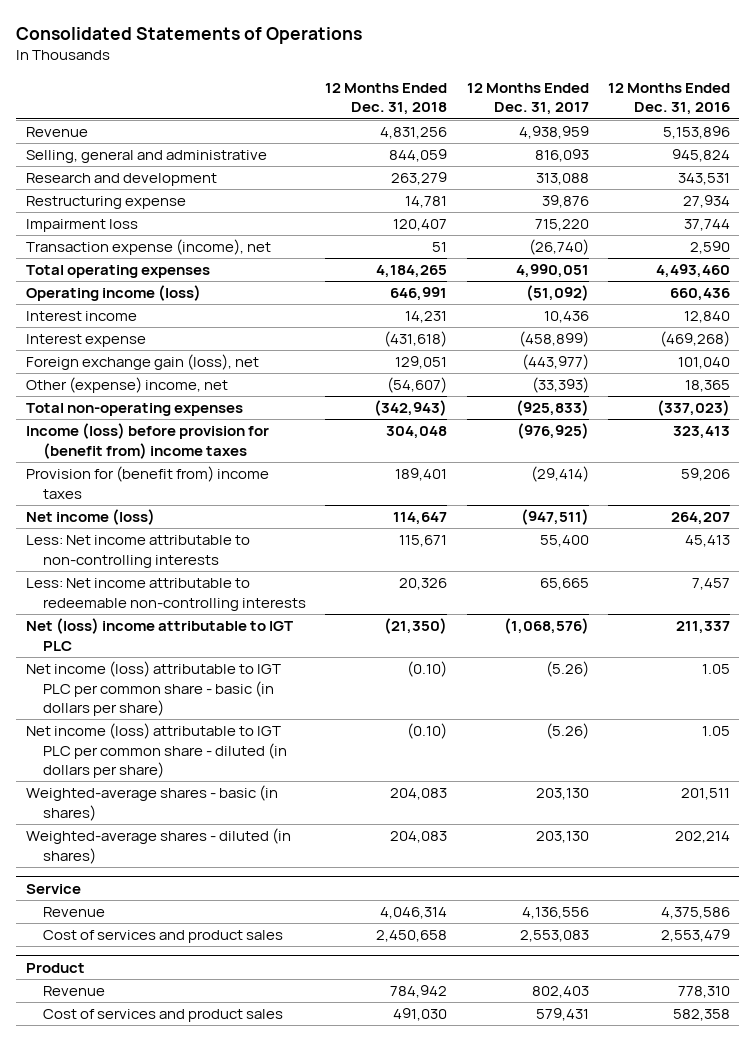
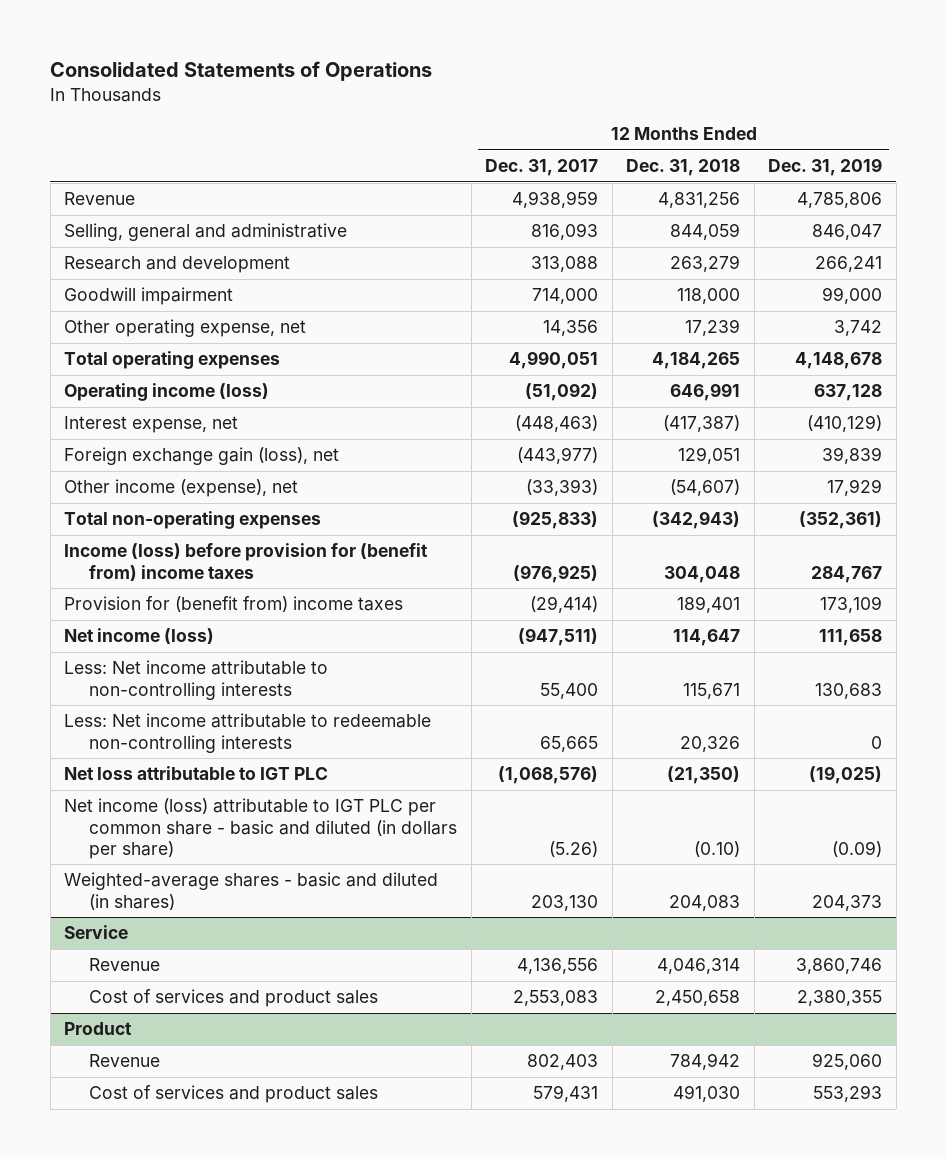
- | 12 Months Ended Dec. 31, 2018 | 12 Months Ended Dec. 31, 2017 | 12 Months Ended Dec. 31, 2016
+ | 12 Months Ended Dec. 31, 2017 | 12 Months Ended Dec. 31, 2018 | 12 Months Ended Dec. 31, 2019
- Restructuring expense | 14,781 | 39,876 | 27,934
- Impairment loss | 120,407 | 715,220 | 37,744
- Transaction expense (income), net | 51 | (26,740) | 2,590
+ Goodwill impairment | 714,000 | 118,000 | 99,000
+ Other operating expense, net | 14,356 | 17,239 | 3,742
- Interest income | 14,231 | 10,436 | 12,840
- Interest expense | (431,618) | (458,899) | (469,268)
+ Interest expense, net | (448,463) | (417,387) | (410,129)
- Other (expense) income, net | (54,607) | (33,393) | 18,365
+ Other income (expense), net | (33,393) | (54,607) | 17,929
- Net (loss) income attributable to IGT PLC | (21,350) | (1,068,576) | 211,337
- Net income (loss) attributable to IGT PLC per common share - basic (in dollars per share) | (0.10) | (5.26) | 1.05
- Net income (loss) attributable to IGT PLC per common share - diluted (in dollars per share) | (0.10) | (5.26) | 1.05
- Weighted-average shares - basic (in shares) | 204,083 | 203,130 | 201,511
- Weighted-average shares - diluted (in shares) | 204,083 | 203,130 | 202,214
+ Net loss attributable to IGT PLC | (1,068,576) | (21,350) | (19,025)
+ Net income (loss) attributable to IGT PLC per common share - basic and diluted (in dollars per share) | (5.26) | (0.10) | (0.09)
+ Weighted-average shares - basic and diluted (in shares) | 203,130 | 204,083 | 204,373

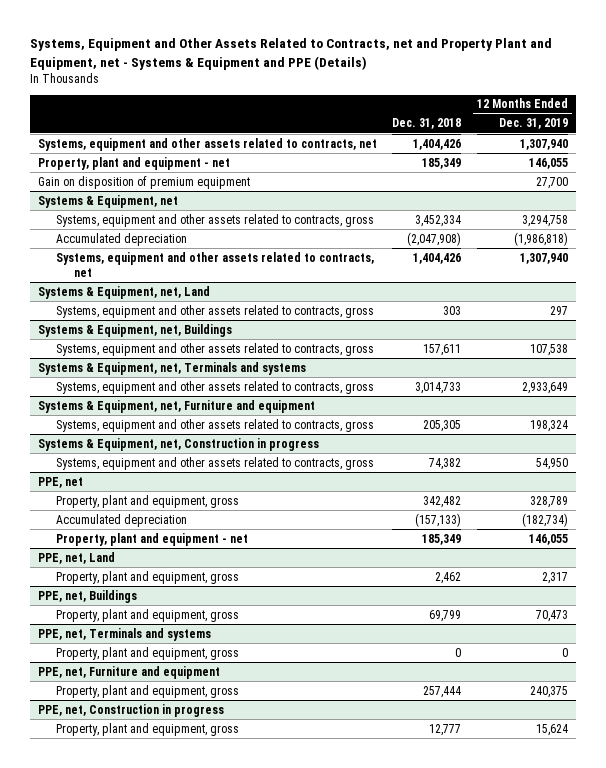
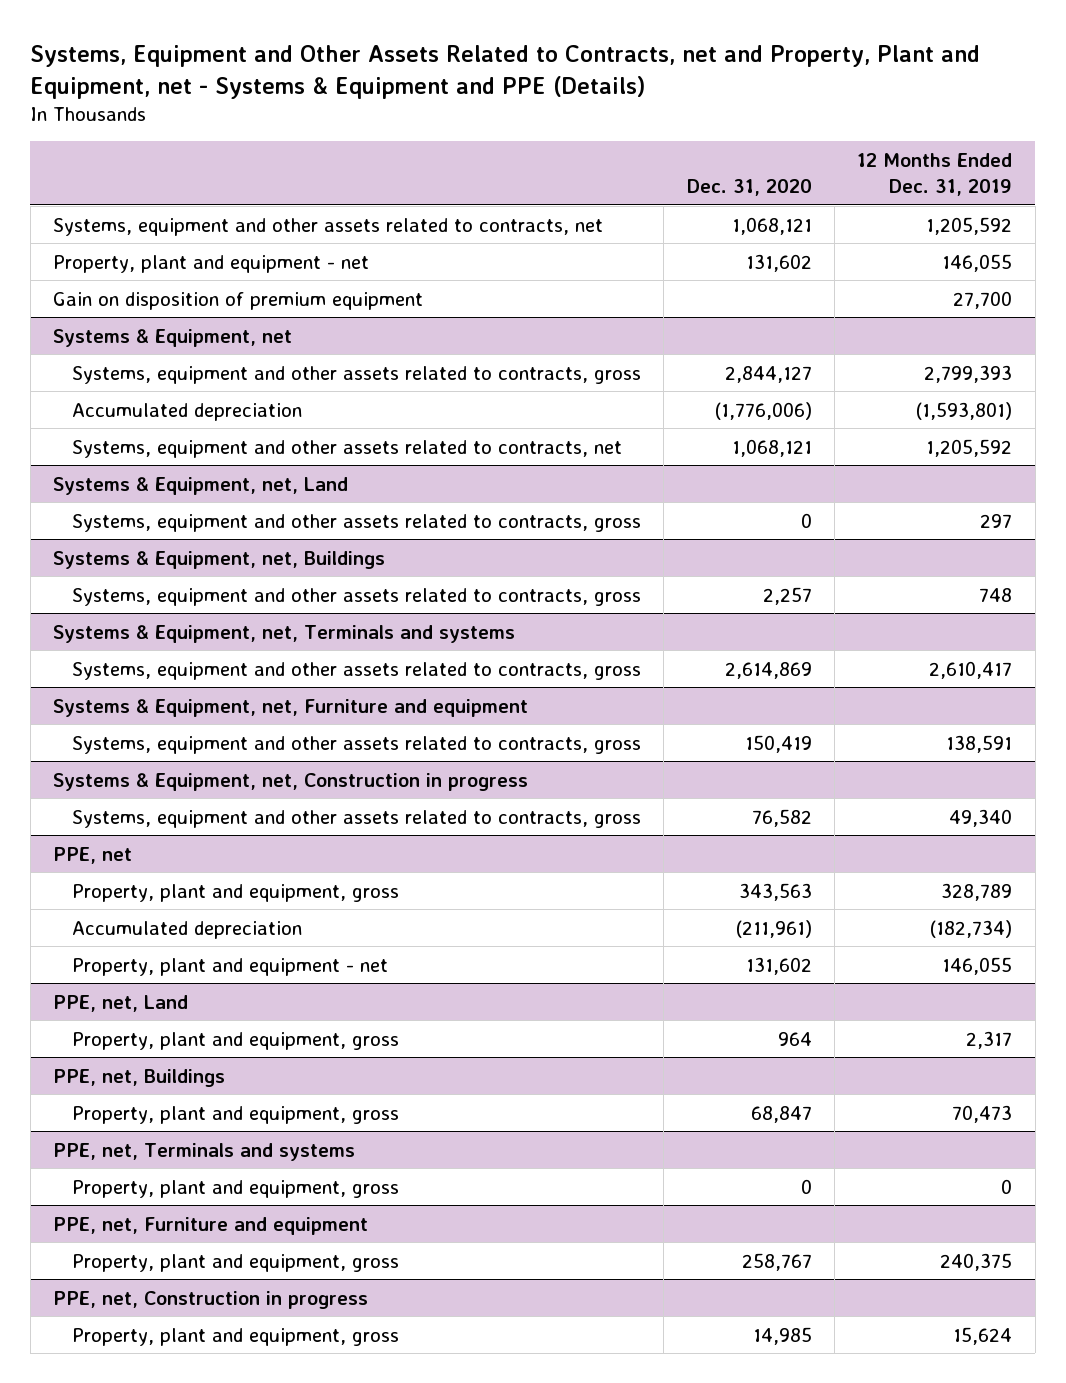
- Systems, Equipment and Other Assets Related to Contracts, net and Property Plant and Equipment, net - Systems & Equipment and PPE (Details)
+ Systems, Equipment and Other Assets Related to Contracts, net and Property, Plant and Equipment, net - Systems & Equipment and PPE (Details)
- | Dec. 31, 2018 | 12 Months Ended Dec. 31, 2019
+ | Dec. 31, 2020 | 12 Months Ended Dec. 31, 2019
- Systems, equipment and other assets related to contracts, net | 1,404,426 | 1,307,940
+ Systems, equipment and other assets related to contracts, net | 1,068,121 | 1,205,592
@ Systems & Equipment, net
- Systems, equipment and other assets related to contracts, gross | 3,452,334 | 3,294,758
- Accumulated depreciation | (2,047,908) | (1,986,818)
- Systems, equipment and other assets related to contracts, net | 1,404,426 | 1,307,940
+ Systems, equipment and other assets related to contracts, gross | 2,844,127 | 2,799,393
+ Accumulated depreciation | (1,776,006) | (1,593,801)
+ Systems, equipment and other assets related to contracts, net | 1,068,121 | 1,205,592
@ Systems & Equipment, net, Buildings
- Systems, equipment and other assets related to contracts, gross | 157,611 | 107,538
+ Systems, equipment and other assets related to contracts, gross | 2,257 | 748
@ Systems & Equipment, net, Terminals and systems
- Systems, equipment and other assets related to contracts, gross | 3,014,733 | 2,933,649
+ Systems, equipment and other assets related to contracts, gross | 2,614,869 | 2,610,417
@ Systems & Equipment, net, Furniture and equipment
- Systems, equipment and other assets related to contracts, gross | 205,305 | 198,324
+ Systems, equipment and other assets related to contracts, gross | 150,419 | 138,591
@ Systems & Equipment, net, Construction in progress
- Systems, equipment and other assets related to contracts, gross | 74,382 | 54,950
+ Systems, equipment and other assets related to contracts, gross | 76,582 | 49,340

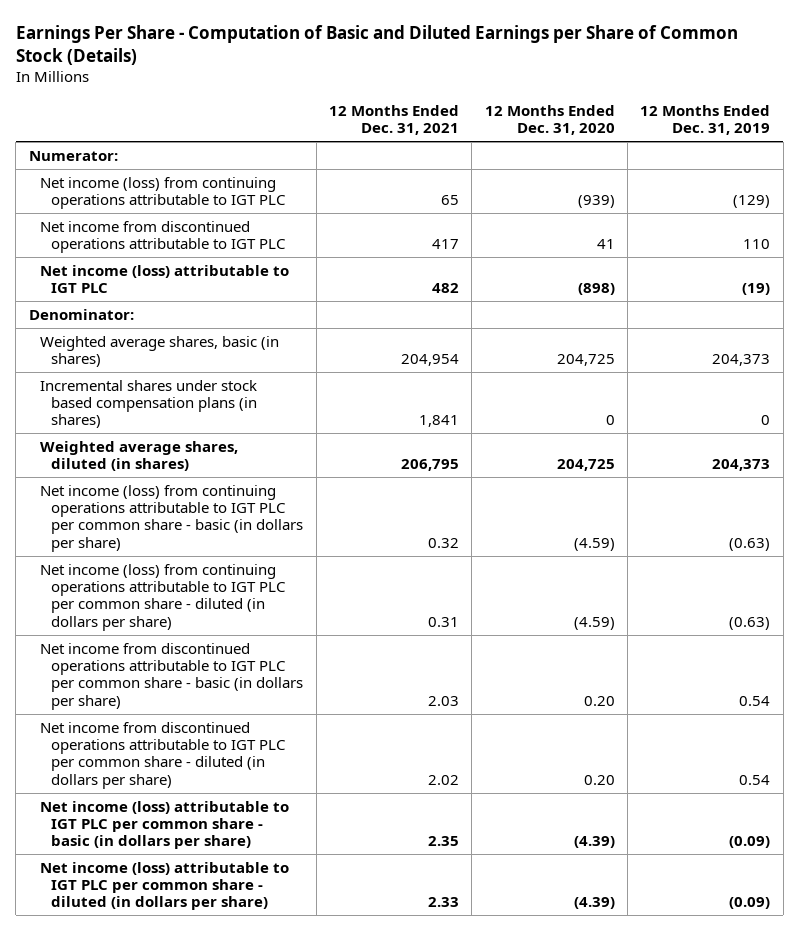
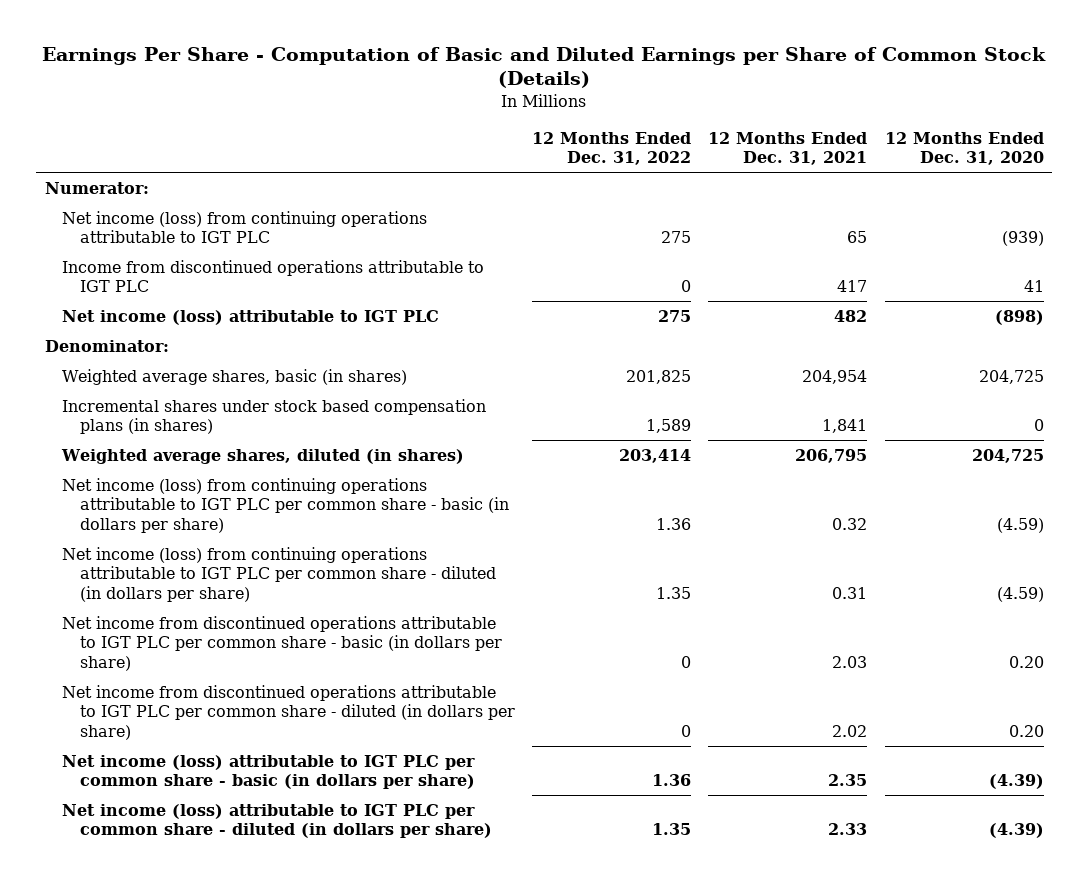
- | 12 Months Ended Dec. 31, 2021 | 12 Months Ended Dec. 31, 2020 | 12 Months Ended Dec. 31, 2019
+ | 12 Months Ended Dec. 31, 2022 | 12 Months Ended Dec. 31, 2021 | 12 Months Ended Dec. 31, 2020
- Net income from discontinued operations attributable to IGT PLC | 417 | 41 | 110
+ Income from discontinued operations attributable to IGT PLC | 0 | 417 | 41

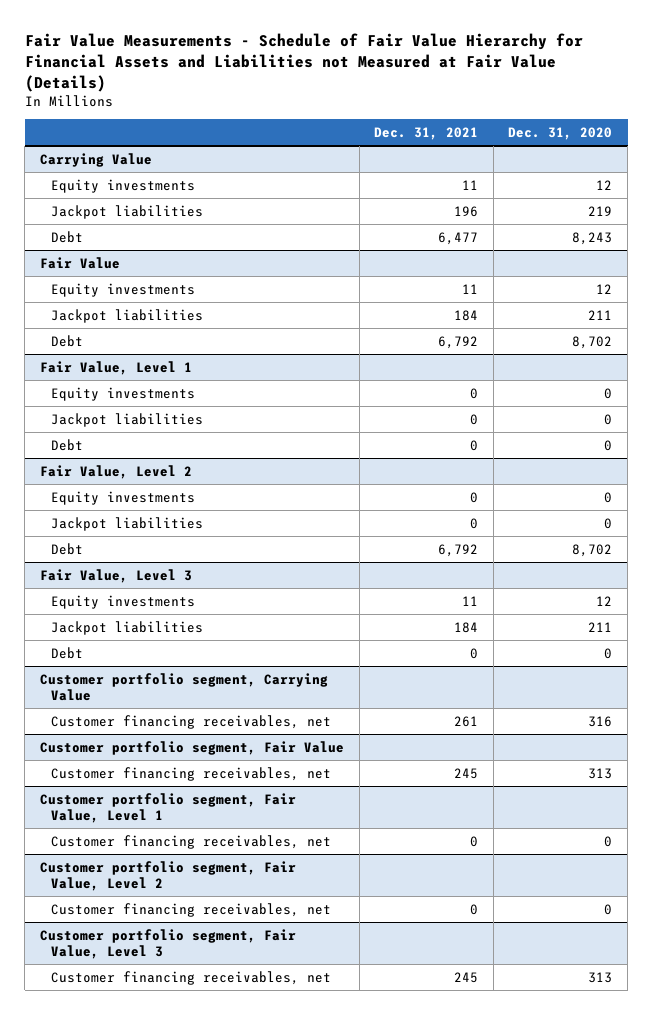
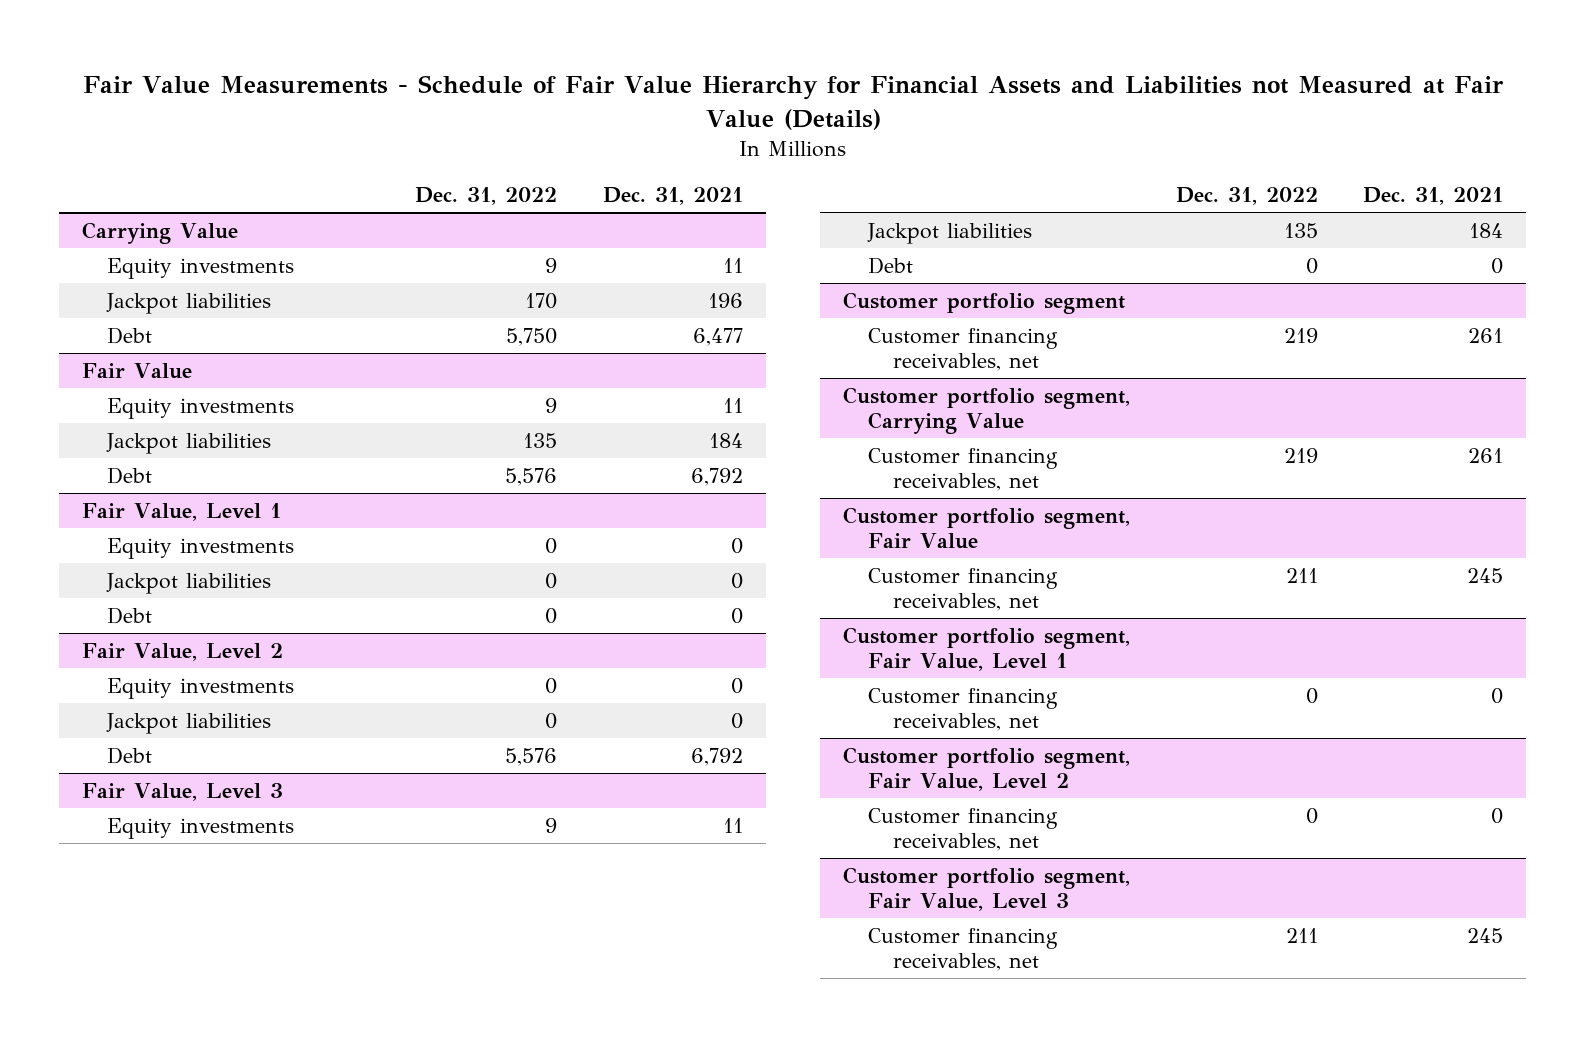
- | Dec. 31, 2021 | Dec. 31, 2020
+ | Dec. 31, 2022 | Dec. 31, 2021
+ Customer portfolio segment
+ Customer financing receivables, net | 219 | 261

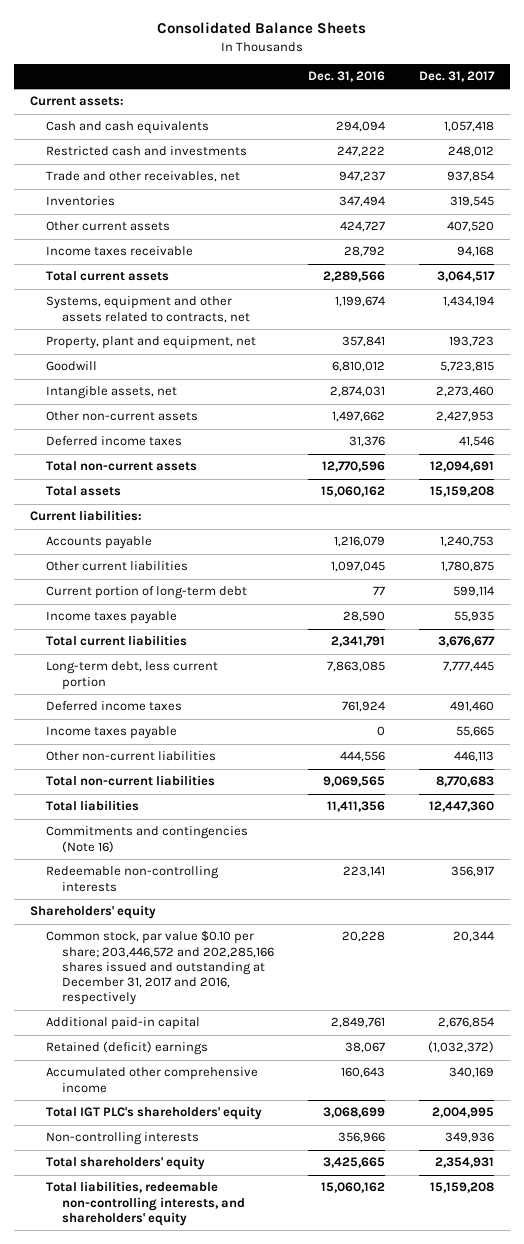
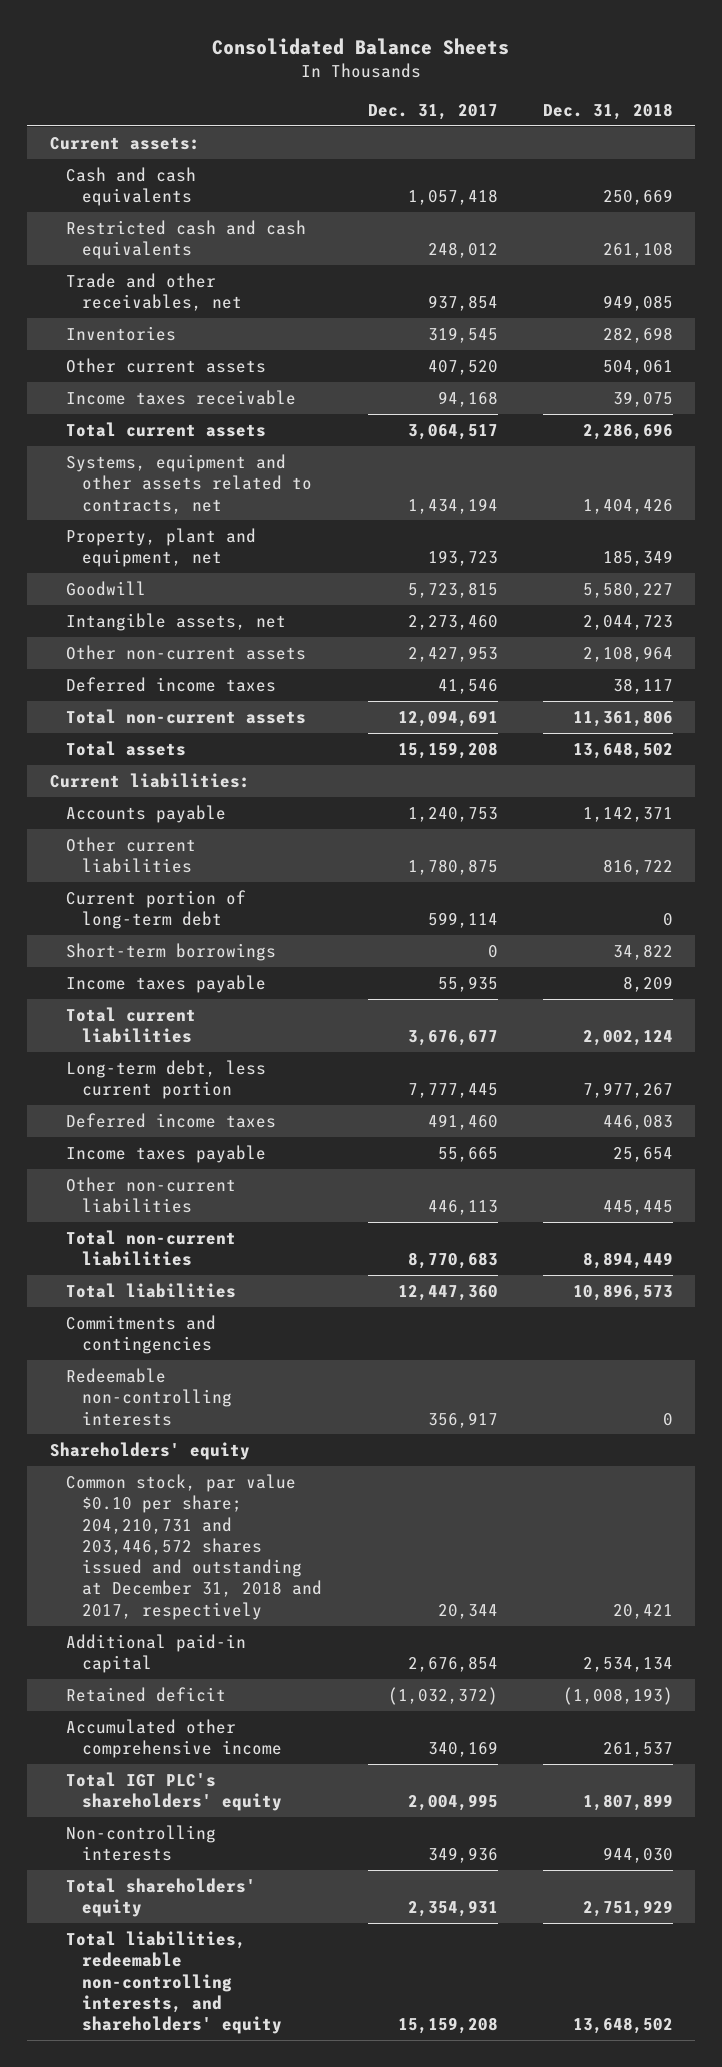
- | Dec. 31, 2016 | Dec. 31, 2017
+ | Dec. 31, 2017 | Dec. 31, 2018
- Restricted cash and investments | 247,222 | 248,012
+ Restricted cash and cash equivalents | 248,012 | 261,108
+ Short-term borrowings | 0 | 34,822
- Commitments and contingencies (Note 16)
+ Commitments and contingencies
- Common stock, par value $0.10 per share; 203,446,572 and 202,285,166 shares issued and outstanding at December 31, 2017 and 2016, respectively | 20,228 | 20,344
+ Common stock, par value $0.10 per share; 204,210,731 and 203,446,572 shares issued and outstanding at December 31, 2018 and 2017, respectively | 20,344 | 20,421
- Retained (deficit) earnings | 38,067 | (1,032,372)
+ Retained deficit | (1,032,372) | (1,008,193)

